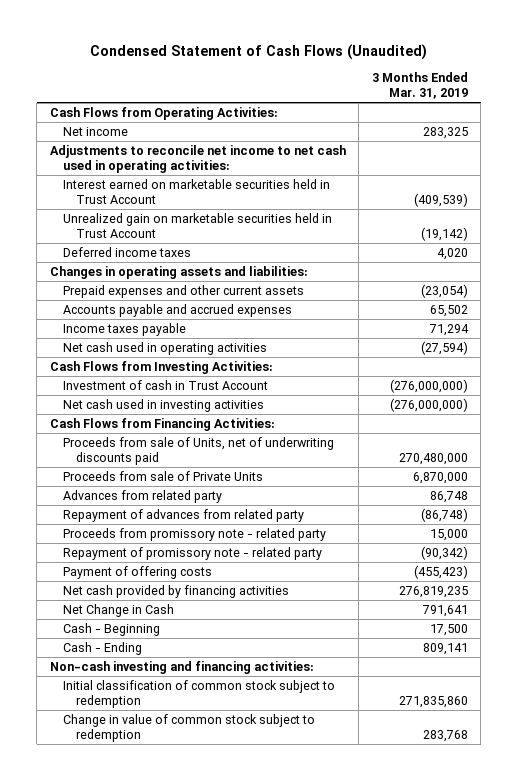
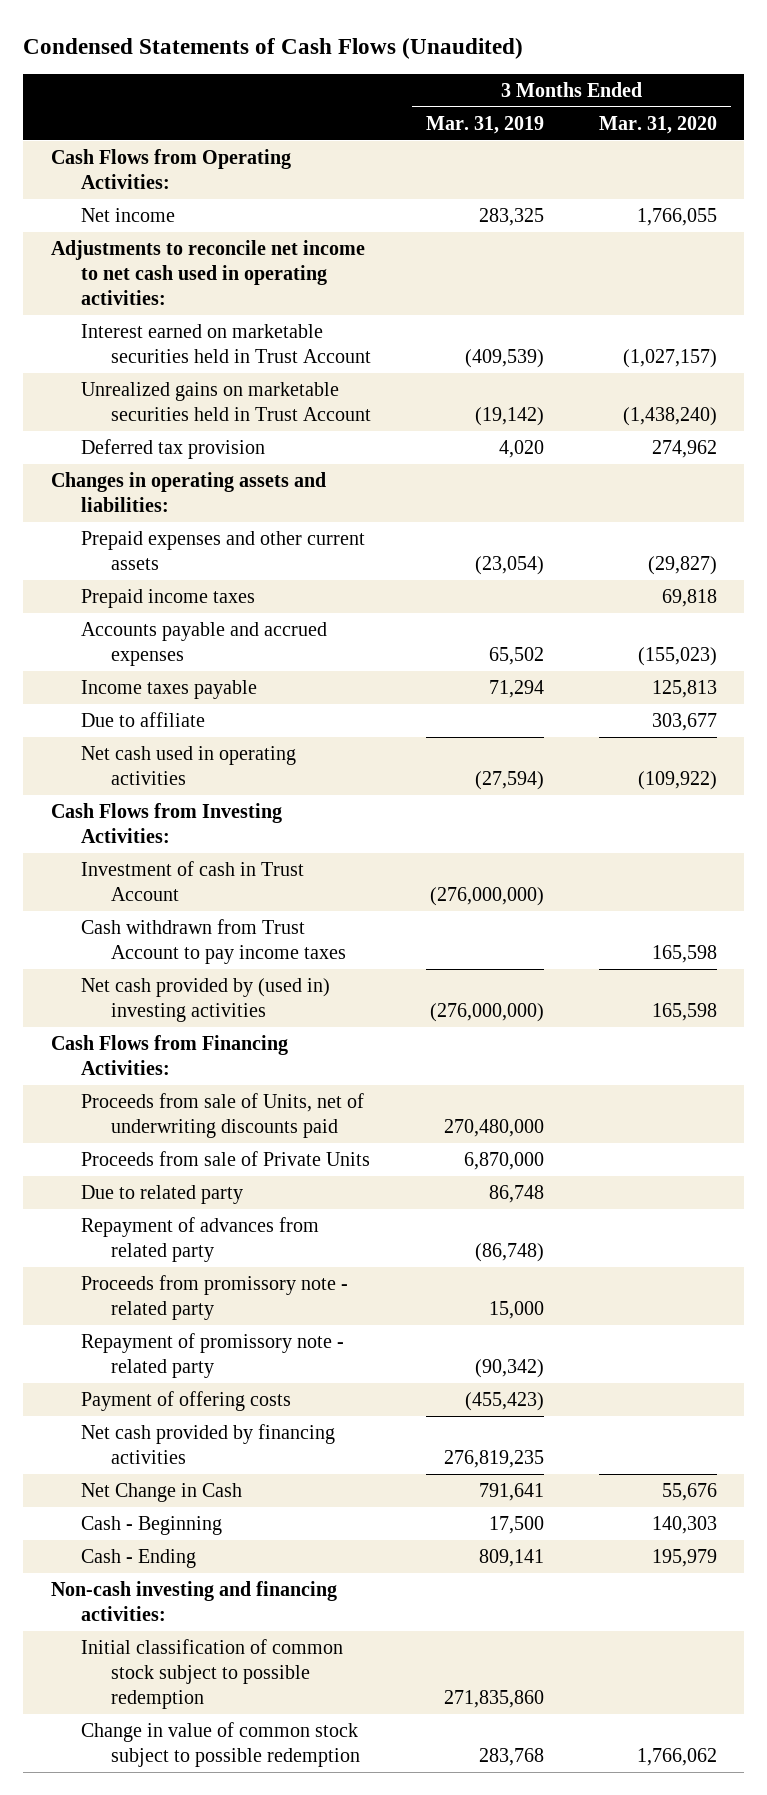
- Condensed Statement of Cash Flows (Unaudited)
+ Condensed Statements of Cash Flows (Unaudited)
- | 3 Months Ended Mar. 31, 2019
+ | 3 Months Ended Mar. 31, 2019 | 3 Months Ended Mar. 31, 2020
- Unrealized gain on marketable securities held in Trust Account | (19,142)
- Deferred income taxes | 4,020
+ Unrealized gains on marketable securities held in Trust Account | (19,142) | (1,438,240)
+ Deferred tax provision | 4,020 | 274,962
+ Prepaid income taxes | | 69,818
+ Due to affiliate | | 303,677
- Net cash used in investing activities | (276,000,000)
+ Cash withdrawn from Trust Account to pay income taxes | | 165,598
+ Net cash provided by (used in) investing activities | (276,000,000) | 165,598
- Advances from related party | 86,748
+ Due to related party | 86,748 |
- Initial classification of common stock subject to redemption | 271,835,860
- Change in value of common stock subject to redemption | 283,768
+ Initial classification of common stock subject to possible redemption | 271,835,860 |
+ Change in value of common stock subject to possible redemption | 283,768 | 1,766,062

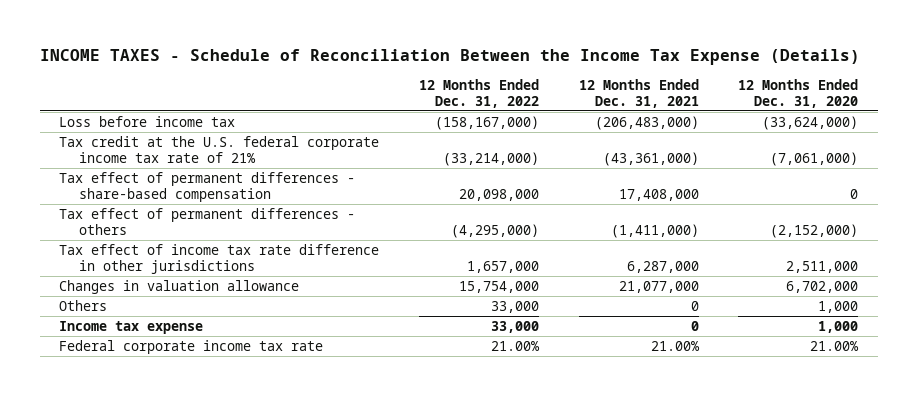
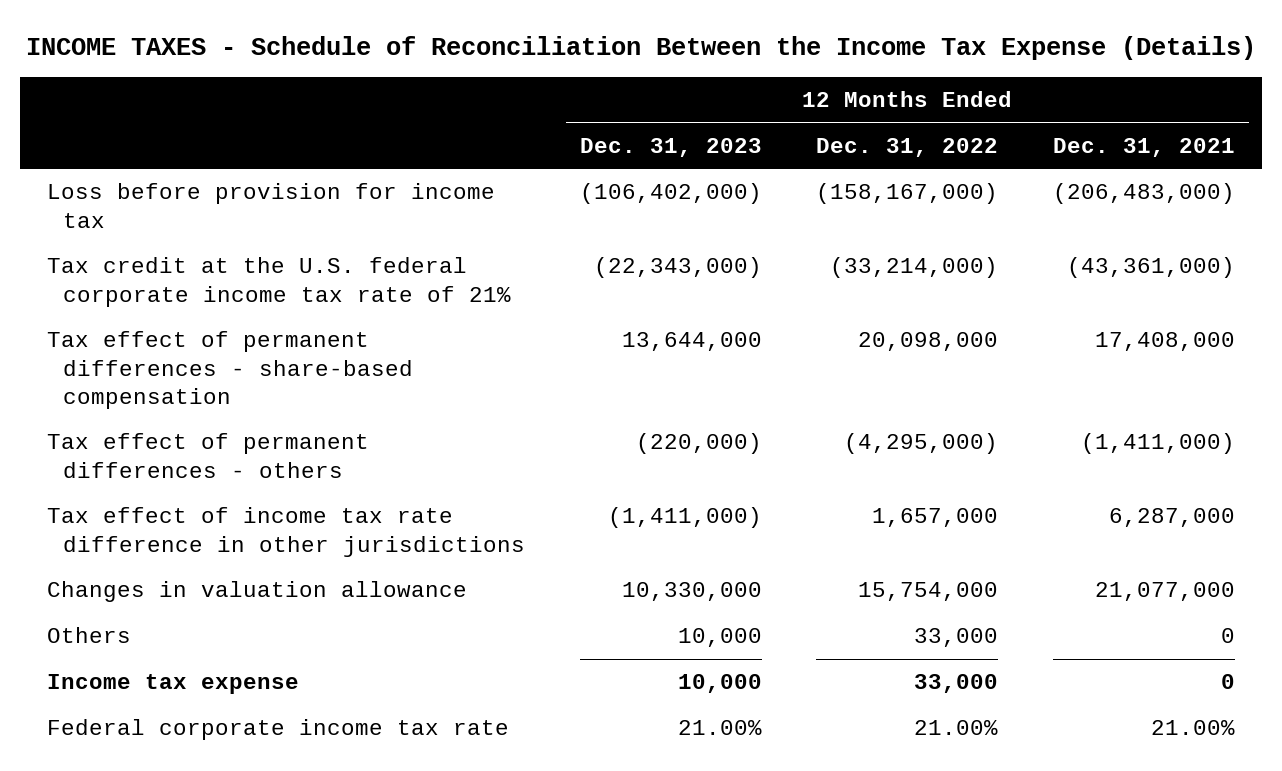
- | 12 Months Ended Dec. 31, 2022 | 12 Months Ended Dec. 31, 2021 | 12 Months Ended Dec. 31, 2020
+ | 12 Months Ended Dec. 31, 2023 | 12 Months Ended Dec. 31, 2022 | 12 Months Ended Dec. 31, 2021
- Loss before income tax | (158,167,000) | (206,483,000) | (33,624,000)
+ Loss before provision for income tax | (106,402,000) | (158,167,000) | (206,483,000)

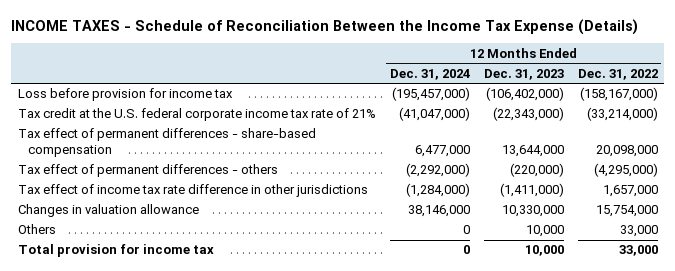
- | 12 Months Ended Dec. 31, 2023 | 12 Months Ended Dec. 31, 2022 | 12 Months Ended Dec. 31, 2021
+ | 12 Months Ended Dec. 31, 2024 | 12 Months Ended Dec. 31, 2023 | 12 Months Ended Dec. 31, 2022
- Income tax expense | 10,000 | 33,000 | 0
- Federal corporate income tax rate | 21.00% | 21.00% | 21.00%
+ Total provision for income tax | 0 | 10,000 | 33,000

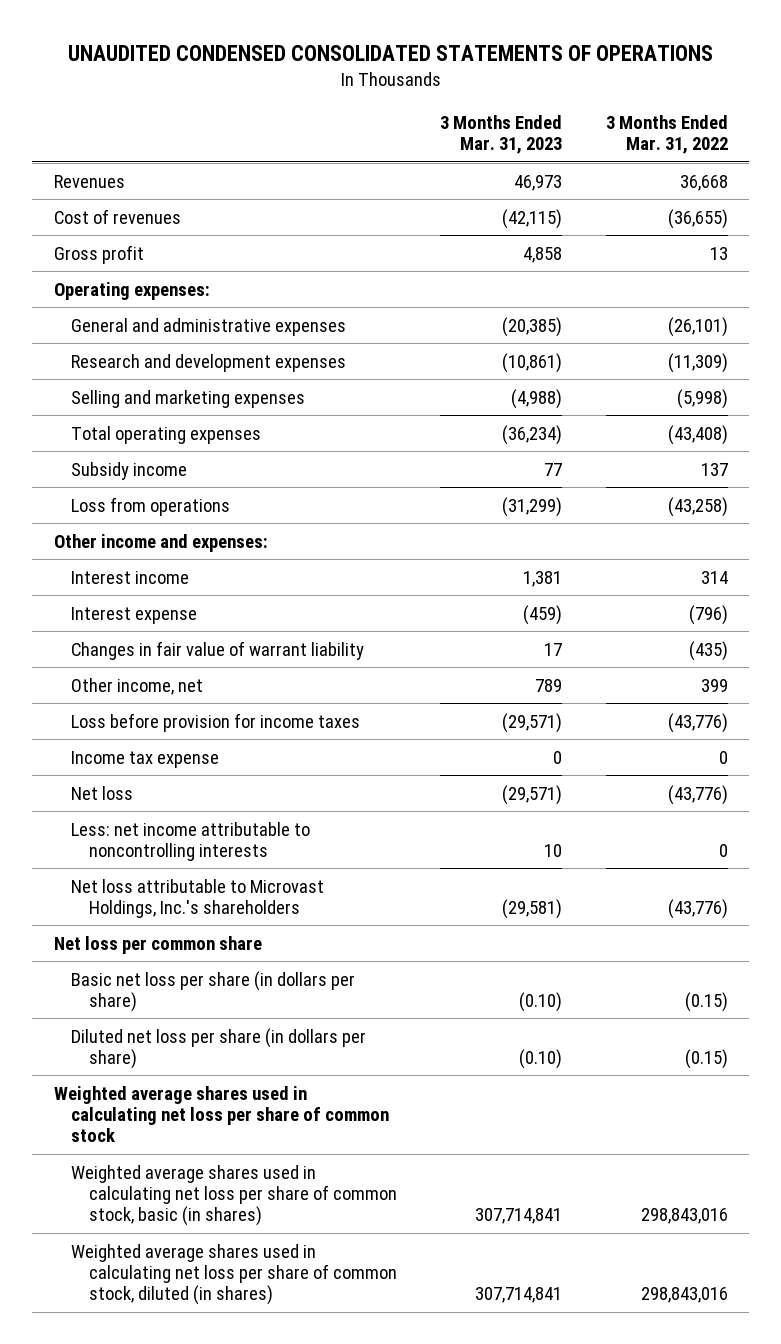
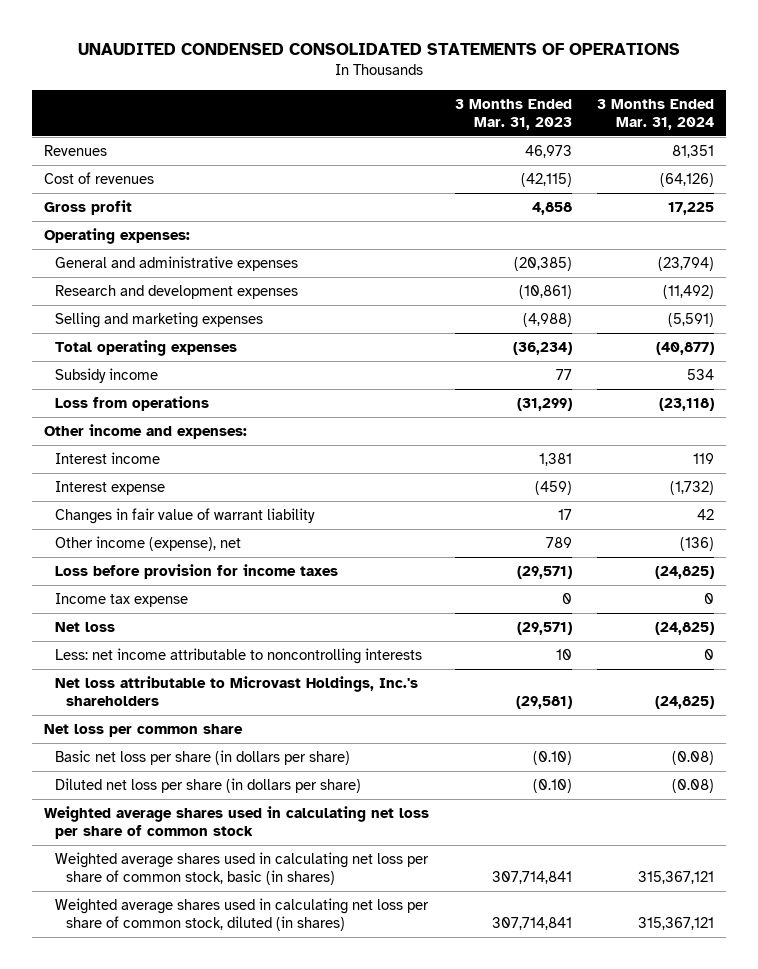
- | 3 Months Ended Mar. 31, 2023 | 3 Months Ended Mar. 31, 2022
+ | 3 Months Ended Mar. 31, 2023 | 3 Months Ended Mar. 31, 2024
- Other income, net | 789 | 399
+ Other income (expense), net | 789 | (136)

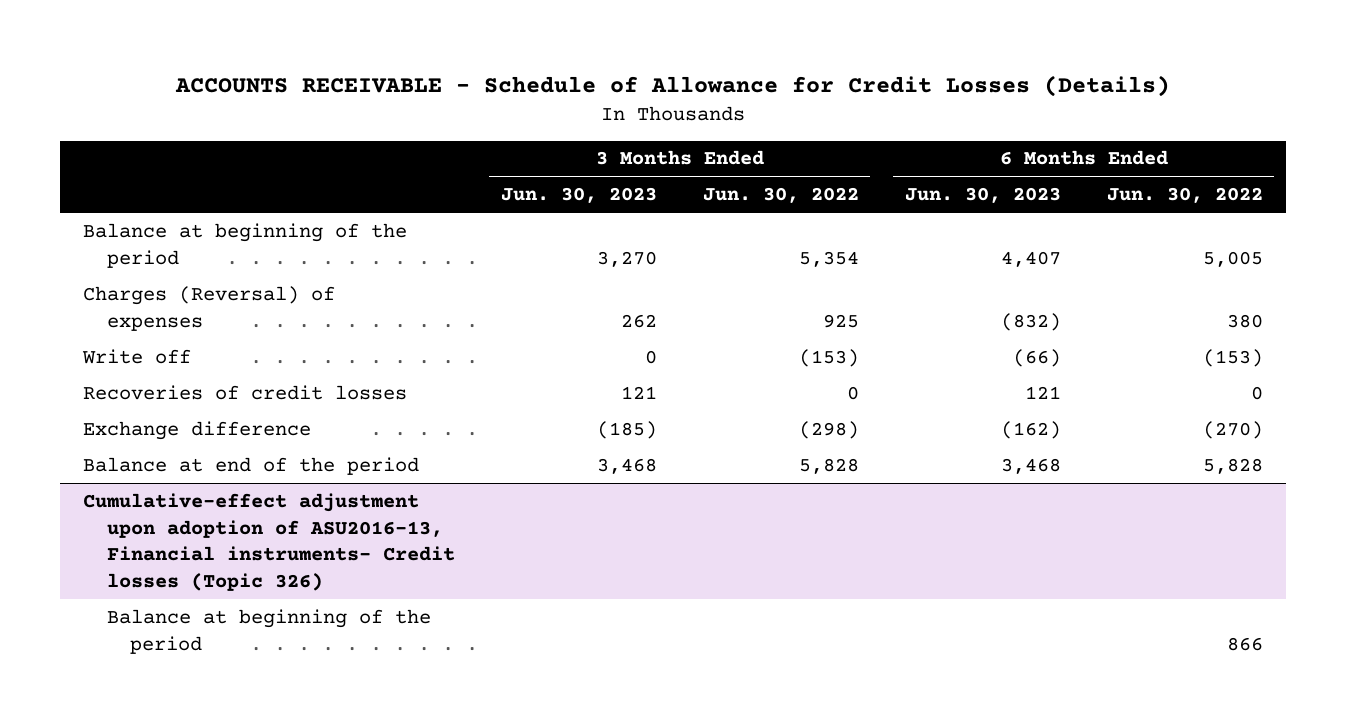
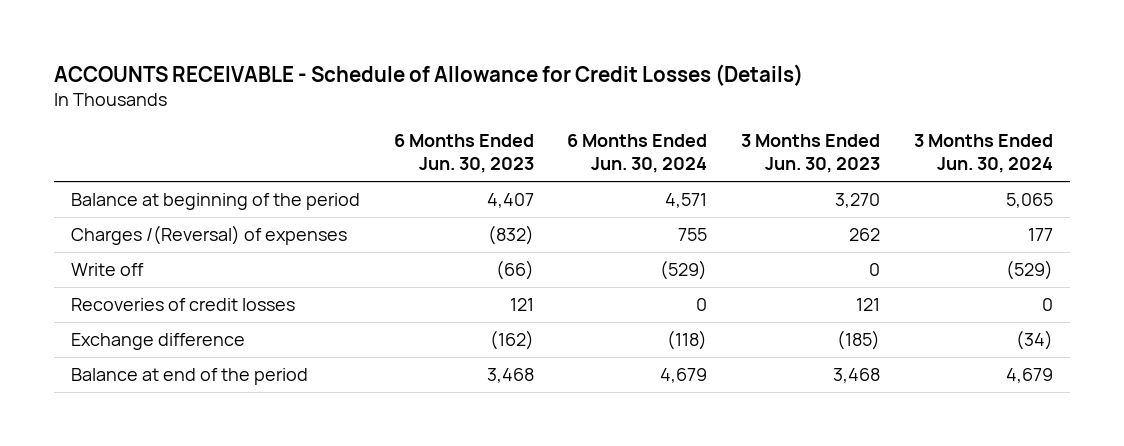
- | 3 Months Ended Jun. 30, 2023 | 3 Months Ended Jun. 30, 2022 | 6 Months Ended Jun. 30, 2023 | 6 Months Ended Jun. 30, 2022
+ | 6 Months Ended Jun. 30, 2023 | 6 Months Ended Jun. 30, 2024 | 3 Months Ended Jun. 30, 2023 | 3 Months Ended Jun. 30, 2024
- Charges (Reversal) of expenses | 262 | 925 | (832) | 380
+ Charges /(Reversal) of expenses | (832) | 755 | 262 | 177
- Cumulative-effect adjustment upon adoption of ASU2016-13, Financial instruments- Credit losses (Topic 326)
- Balance at beginning of the period | | | | 866

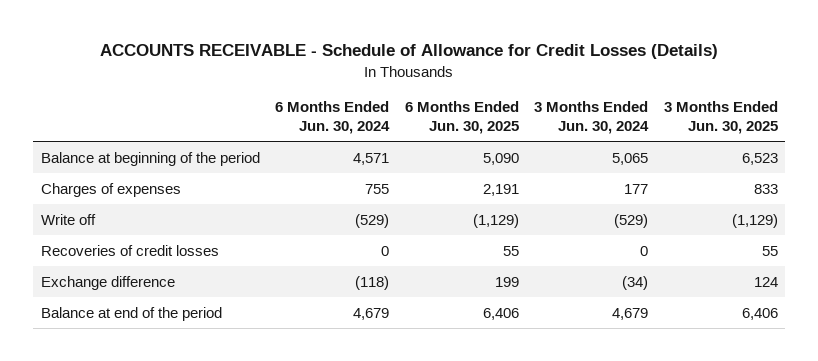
- | 6 Months Ended Jun. 30, 2023 | 6 Months Ended Jun. 30, 2024 | 3 Months Ended Jun. 30, 2023 | 3 Months Ended Jun. 30, 2024
+ | 6 Months Ended Jun. 30, 2024 | 6 Months Ended Jun. 30, 2025 | 3 Months Ended Jun. 30, 2024 | 3 Months Ended Jun. 30, 2025
- Charges /(Reversal) of expenses | (832) | 755 | 262 | 177
+ Charges of expenses | 755 | 2,191 | 177 | 833

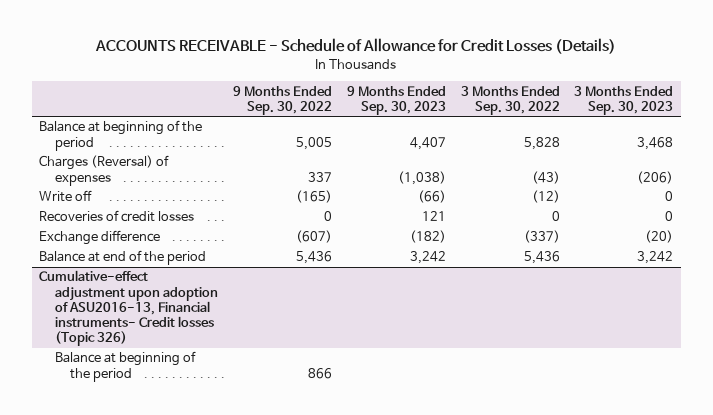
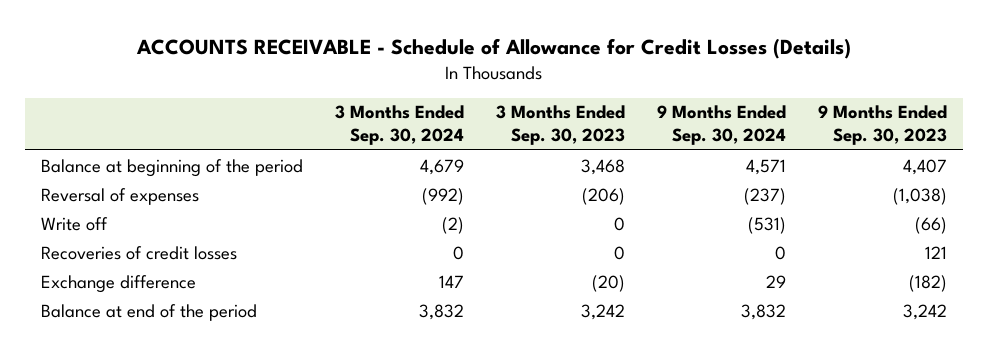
- | 9 Months Ended Sep. 30, 2022 | 9 Months Ended Sep. 30, 2023 | 3 Months Ended Sep. 30, 2022 | 3 Months Ended Sep. 30, 2023
+ | 3 Months Ended Sep. 30, 2024 | 3 Months Ended Sep. 30, 2023 | 9 Months Ended Sep. 30, 2024 | 9 Months Ended Sep. 30, 2023
- Charges (Reversal) of expenses | 337 | (1,038) | (43) | (206)
+ Reversal of expenses | (992) | (206) | (237) | (1,038)
- Cumulative-effect adjustment upon adoption of ASU2016-13, Financial instruments- Credit losses (Topic 326)
- Balance at beginning of the period | 866 | | |

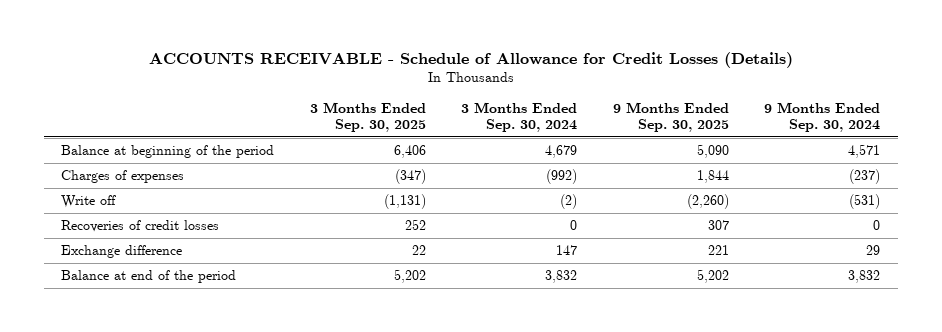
- | 3 Months Ended Sep. 30, 2024 | 3 Months Ended Sep. 30, 2023 | 9 Months Ended Sep. 30, 2024 | 9 Months Ended Sep. 30, 2023
+ | 3 Months Ended Sep. 30, 2025 | 3 Months Ended Sep. 30, 2024 | 9 Months Ended Sep. 30, 2025 | 9 Months Ended Sep. 30, 2024
- Reversal of expenses | (992) | (206) | (237) | (1,038)
+ Charges of expenses | (347) | (992) | 1,844 | (237)

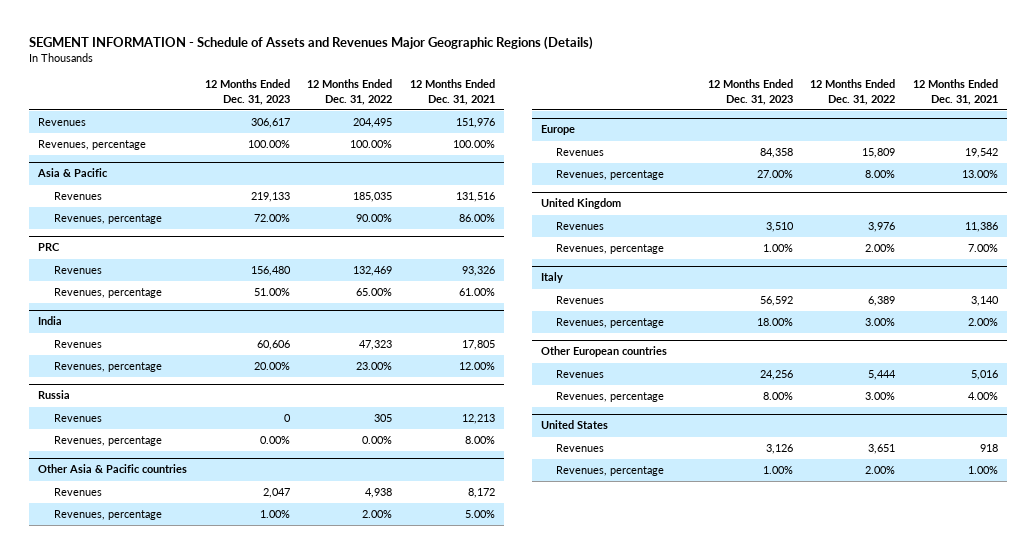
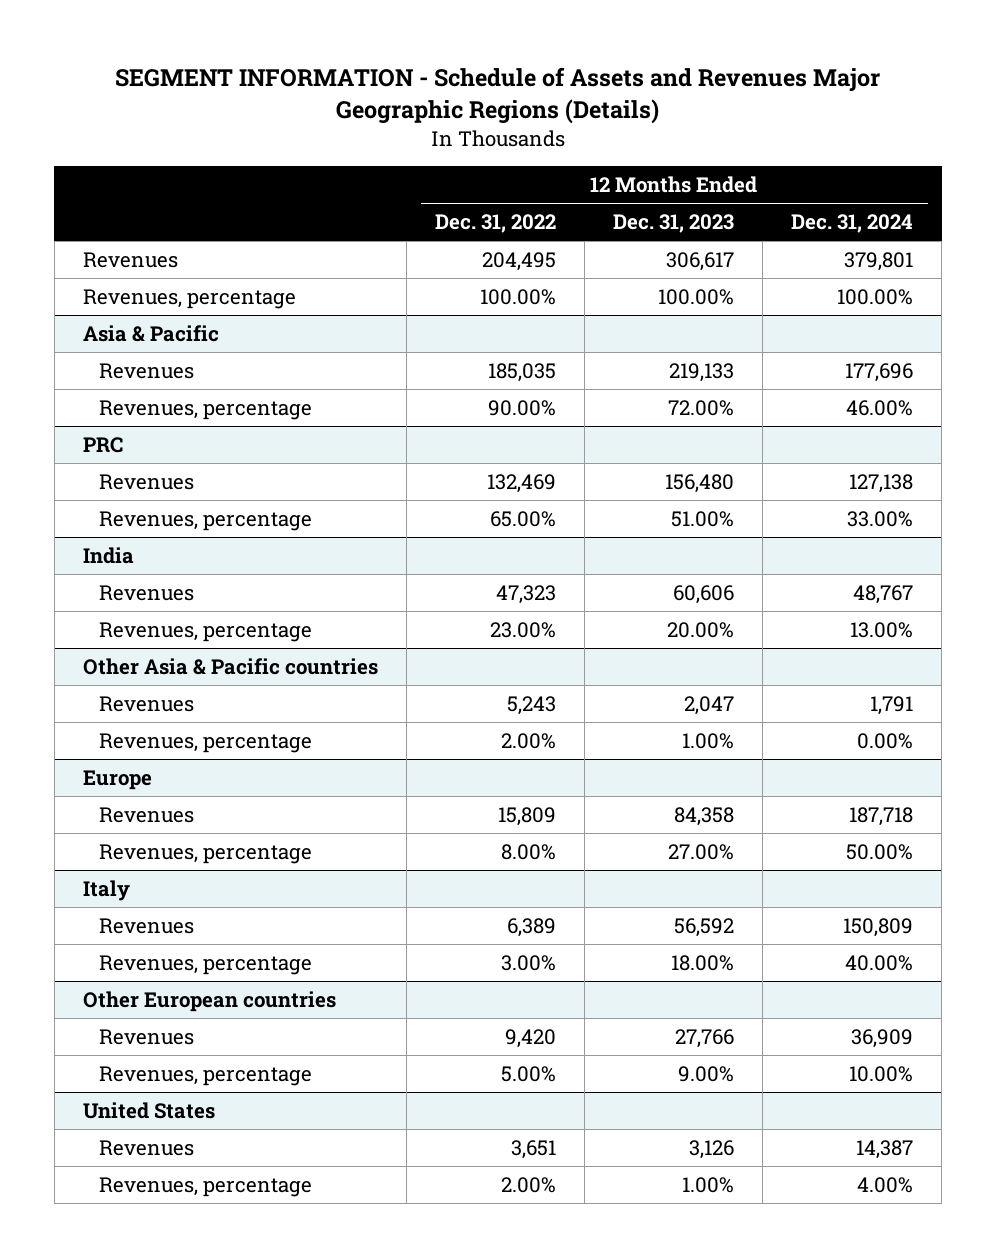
- | 12 Months Ended Dec. 31, 2023 | 12 Months Ended Dec. 31, 2022 | 12 Months Ended Dec. 31, 2021
+ | 12 Months Ended Dec. 31, 2022 | 12 Months Ended Dec. 31, 2023 | 12 Months Ended Dec. 31, 2024
- Russia
- Revenues | 0 | 305 | 12,213
- Revenues, percentage | 0.00% | 0.00% | 8.00%
@ Other Asia & Pacific countries
- Revenues | 2,047 | 4,938 | 8,172
+ Revenues | 5,243 | 2,047 | 1,791
- United Kingdom
- Revenues | 3,510 | 3,976 | 11,386
- Revenues, percentage | 1.00% | 2.00% | 7.00%
@ Other European countries
- Revenues | 24,256 | 5,444 | 5,016
- Revenues, percentage | 8.00% | 3.00% | 4.00%
+ Revenues | 9,420 | 27,766 | 36,909
+ Revenues, percentage | 5.00% | 9.00% | 10.00%

